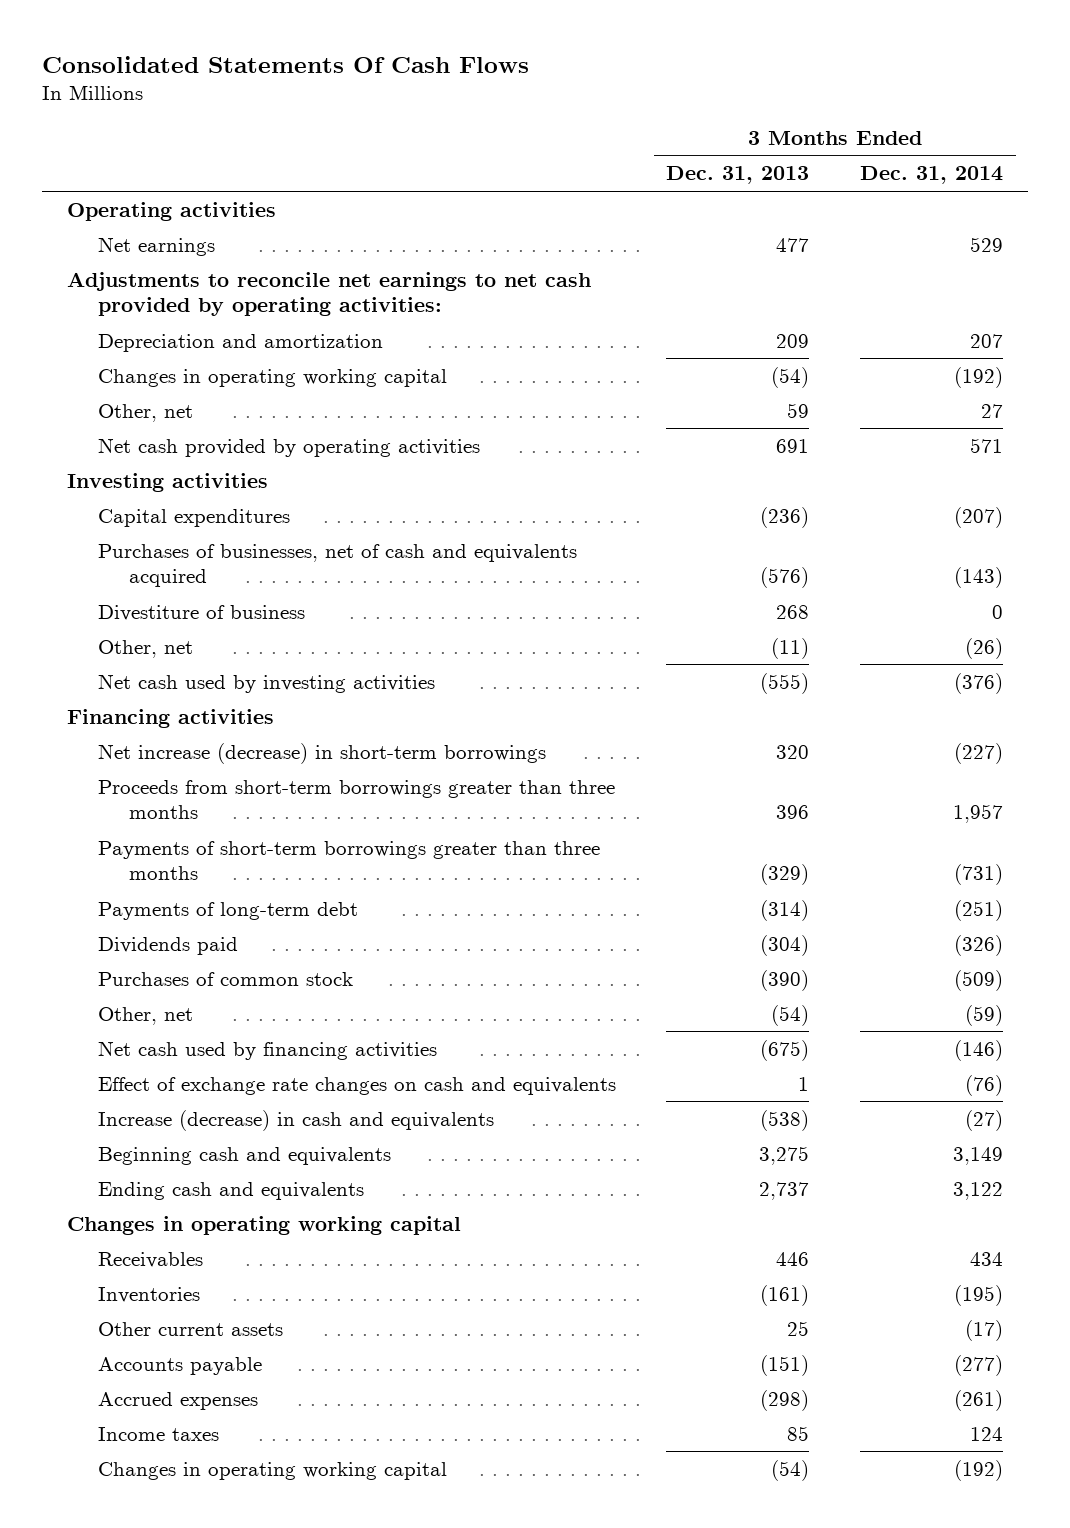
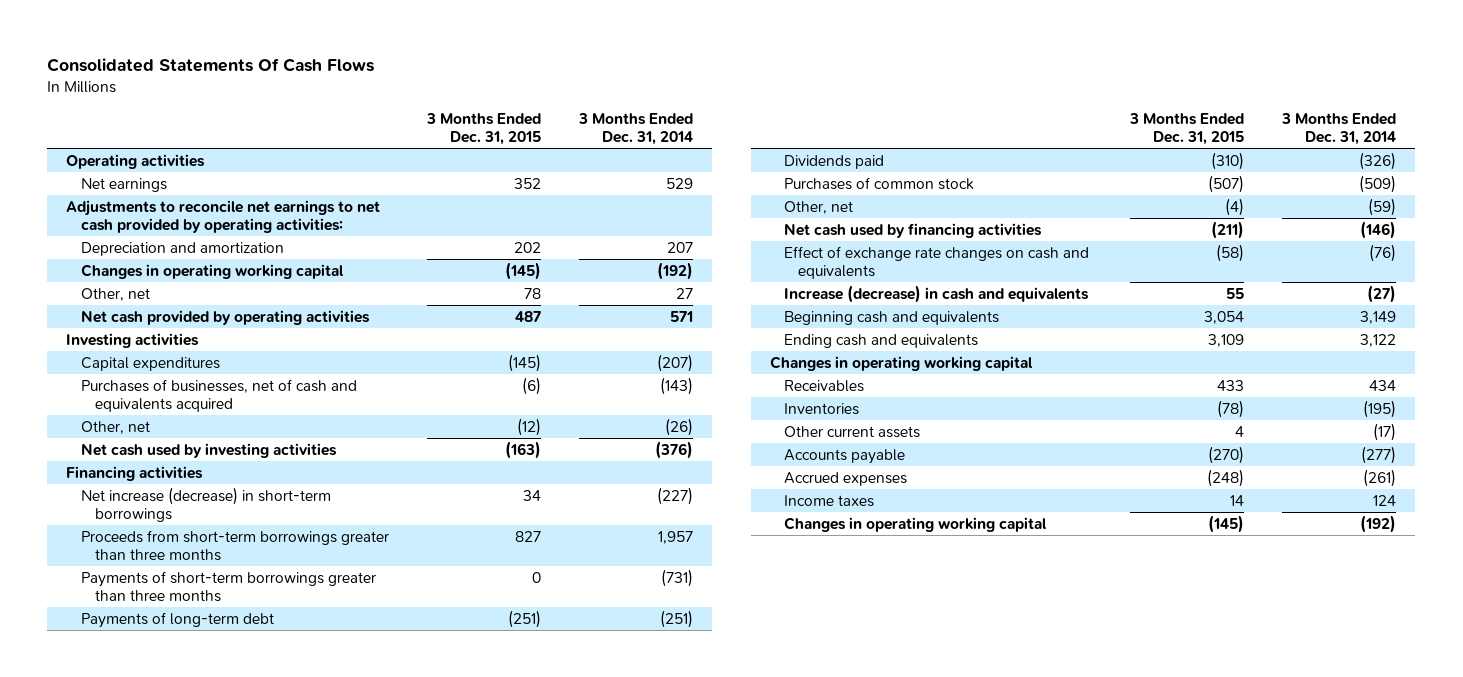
- | 3 Months Ended Dec. 31, 2013 | 3 Months Ended Dec. 31, 2014
+ | 3 Months Ended Dec. 31, 2015 | 3 Months Ended Dec. 31, 2014
- Divestiture of business | 268 | 0

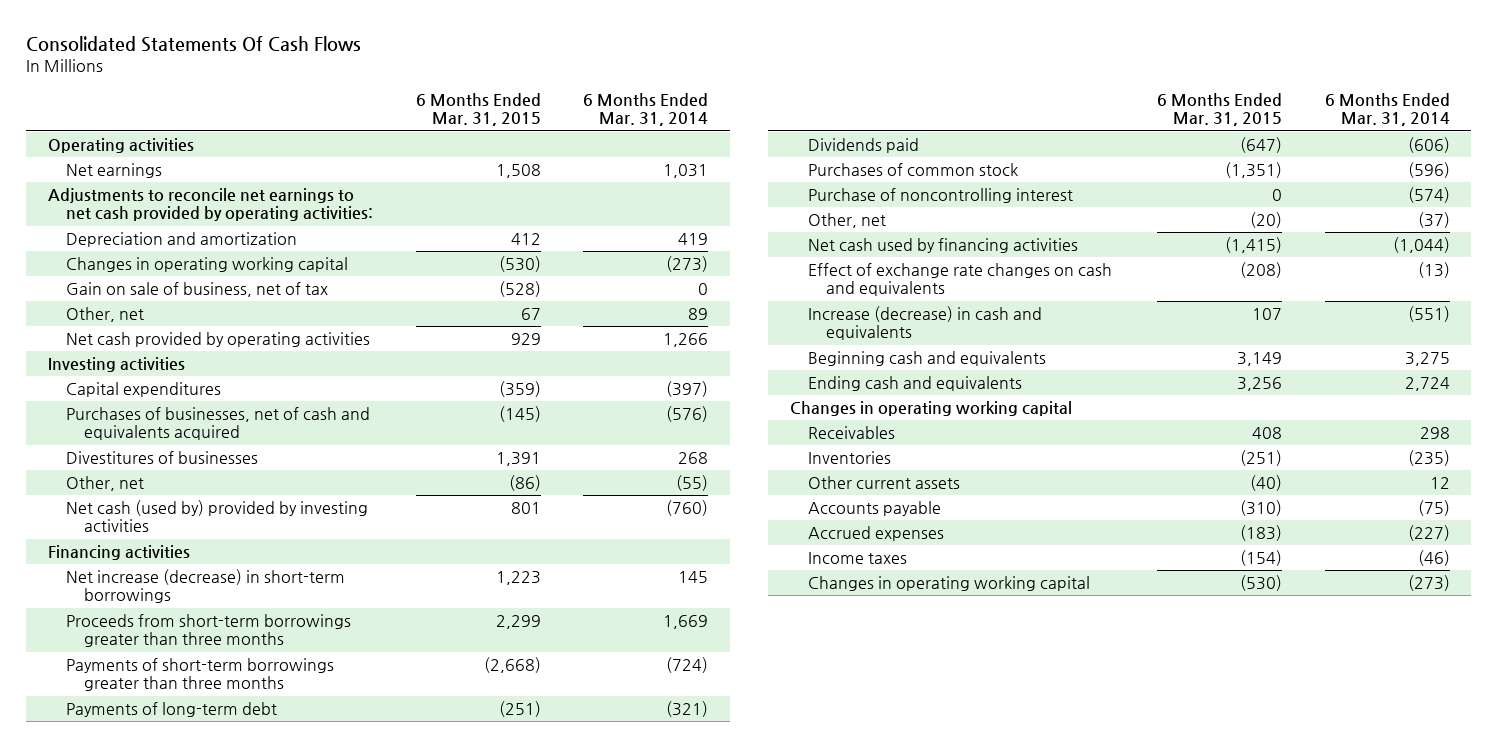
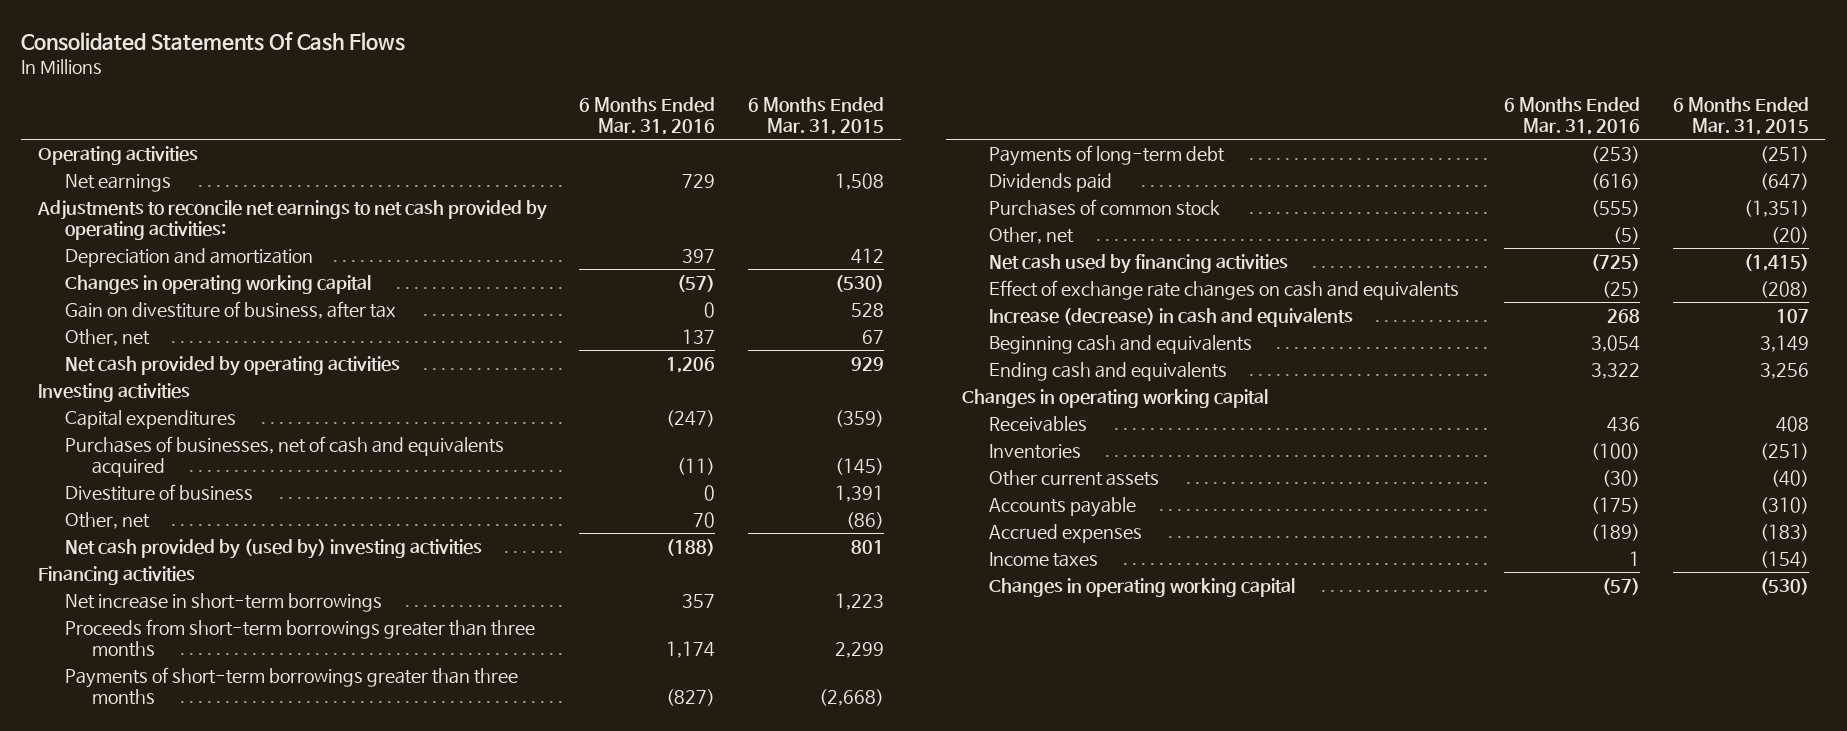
- | 6 Months Ended Mar. 31, 2015 | 6 Months Ended Mar. 31, 2014
+ | 6 Months Ended Mar. 31, 2016 | 6 Months Ended Mar. 31, 2015
- Gain on sale of business, net of tax | (528) | 0
+ Gain on divestiture of business, after tax | 0 | 528
- Divestitures of businesses | 1,391 | 268
+ Divestiture of business | 0 | 1,391
- Net cash (used by) provided by investing activities | 801 | (760)
+ Net cash provided by (used by) investing activities | (188) | 801
- Net increase (decrease) in short-term borrowings | 1,223 | 145
+ Net increase in short-term borrowings | 357 | 1,223
- Purchase of noncontrolling interest | 0 | (574)

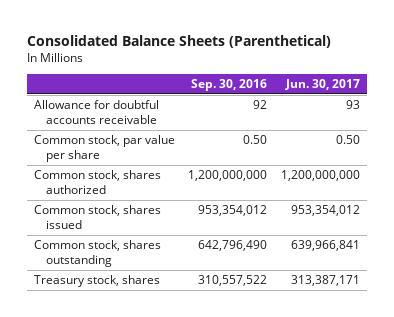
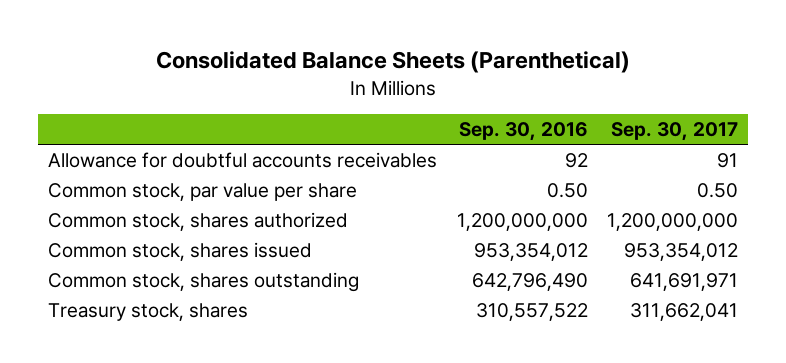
- | Sep. 30, 2016 | Jun. 30, 2017
+ | Sep. 30, 2016 | Sep. 30, 2017
- Allowance for doubtful accounts receivable | 92 | 93
+ Allowance for doubtful accounts receivables | 92 | 91

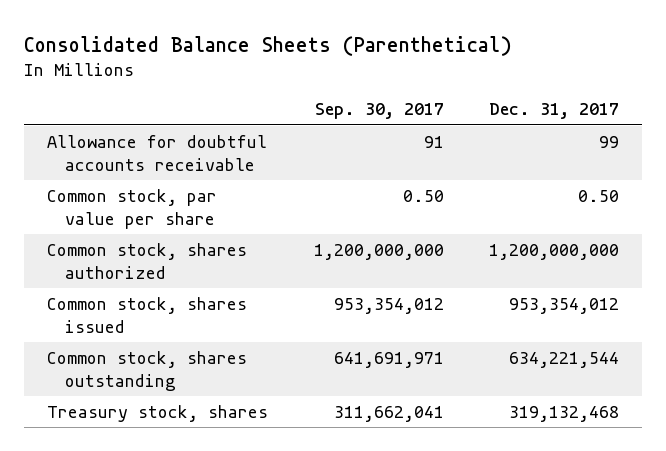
- | Sep. 30, 2016 | Sep. 30, 2017
+ | Sep. 30, 2017 | Dec. 31, 2017
- Allowance for doubtful accounts receivables | 92 | 91
+ Allowance for doubtful accounts receivable | 91 | 99

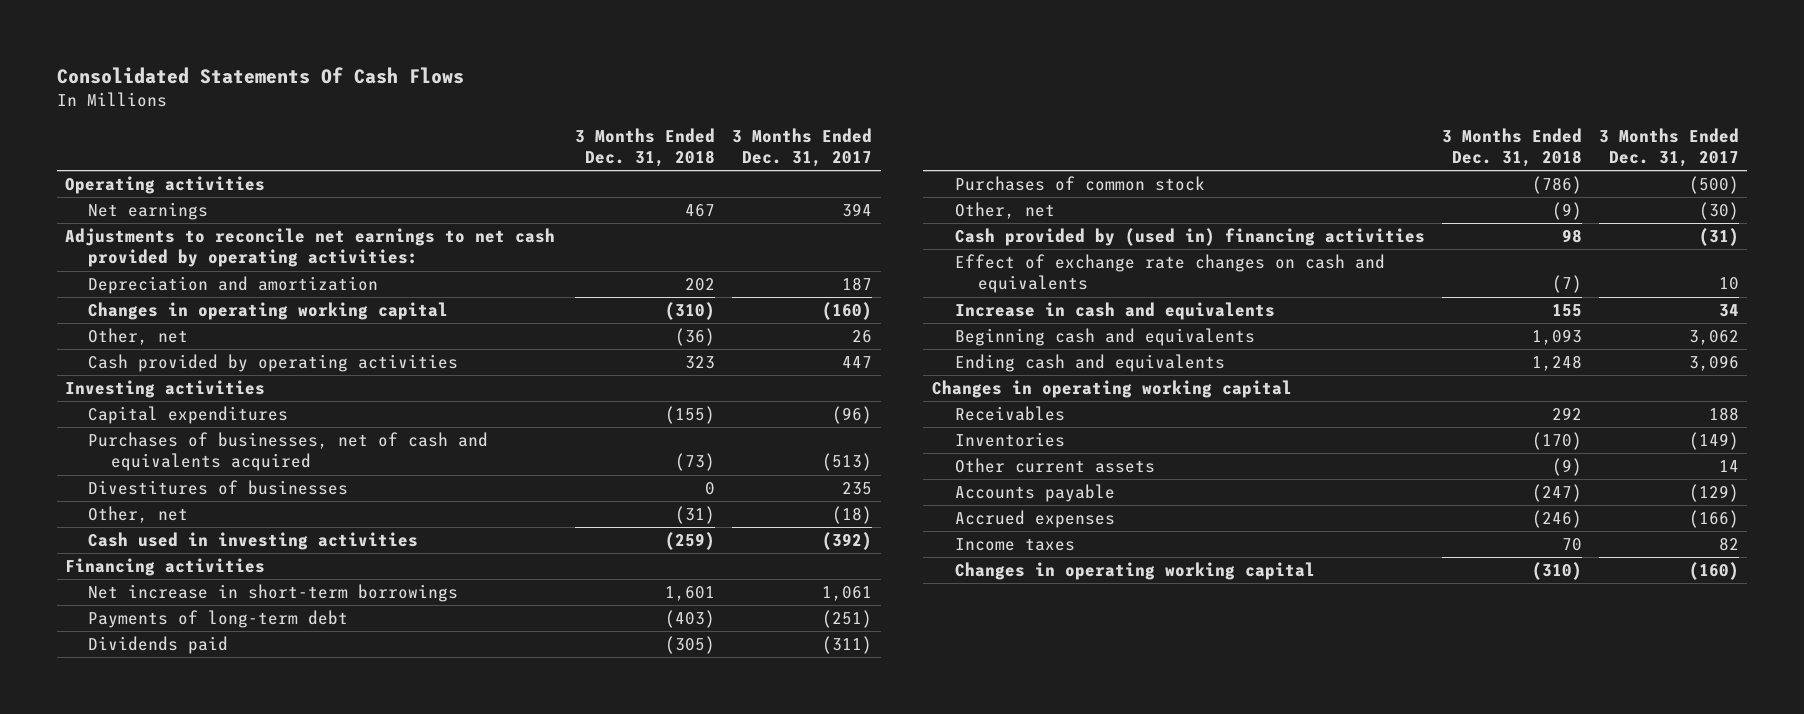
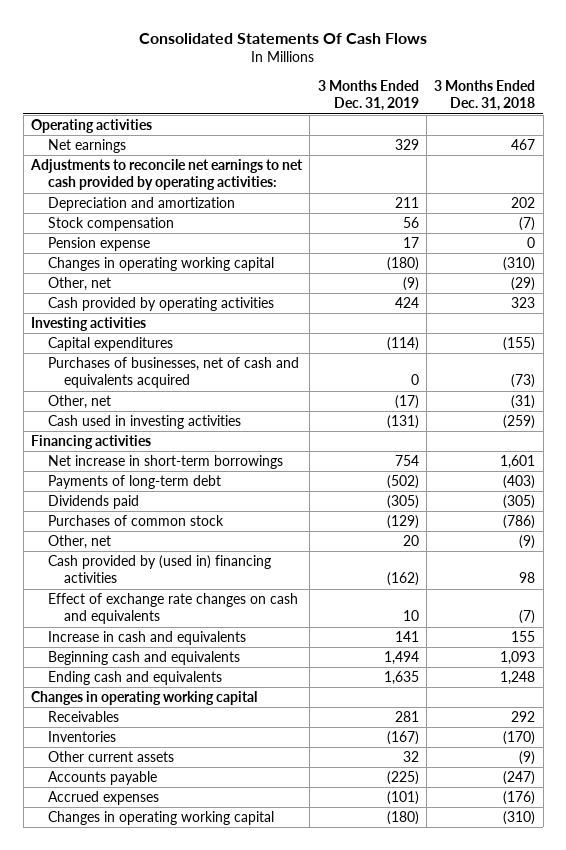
- | 3 Months Ended Dec. 31, 2018 | 3 Months Ended Dec. 31, 2017
+ | 3 Months Ended Dec. 31, 2019 | 3 Months Ended Dec. 31, 2018
+ Stock compensation | 56 | (7)
+ Pension expense | 17 | 0
- Other, net | (36) | 26
+ Other, net | (9) | (29)
- Divestitures of businesses | 0 | 235
- Accrued expenses | (246) | (166)
- Income taxes | 70 | 82
+ Accrued expenses | (101) | (176)

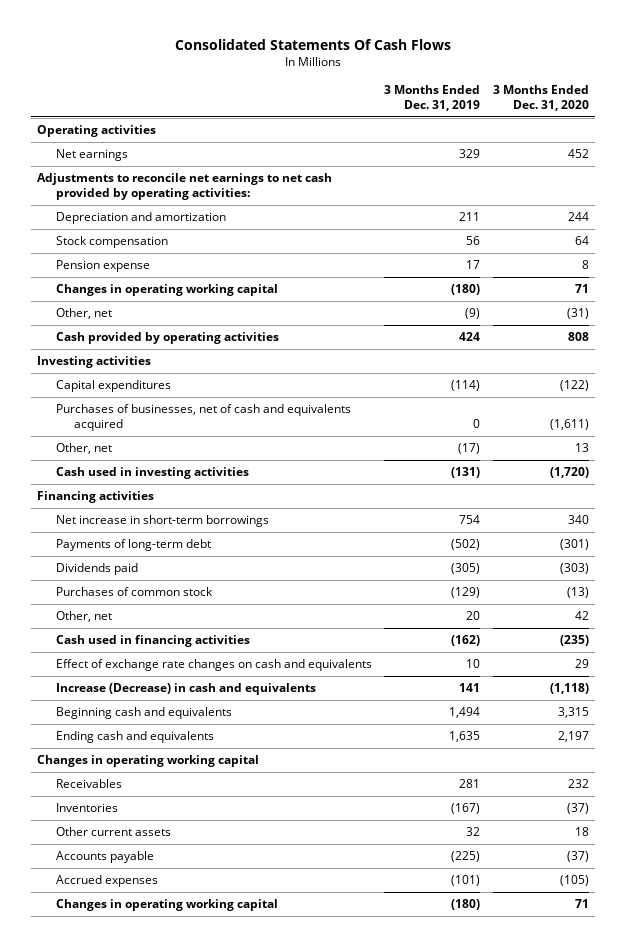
- | 3 Months Ended Dec. 31, 2019 | 3 Months Ended Dec. 31, 2018
+ | 3 Months Ended Dec. 31, 2019 | 3 Months Ended Dec. 31, 2020
- Cash provided by (used in) financing activities | (162) | 98
+ Cash used in financing activities | (162) | (235)
- Increase in cash and equivalents | 141 | 155
+ Increase (Decrease) in cash and equivalents | 141 | (1,118)

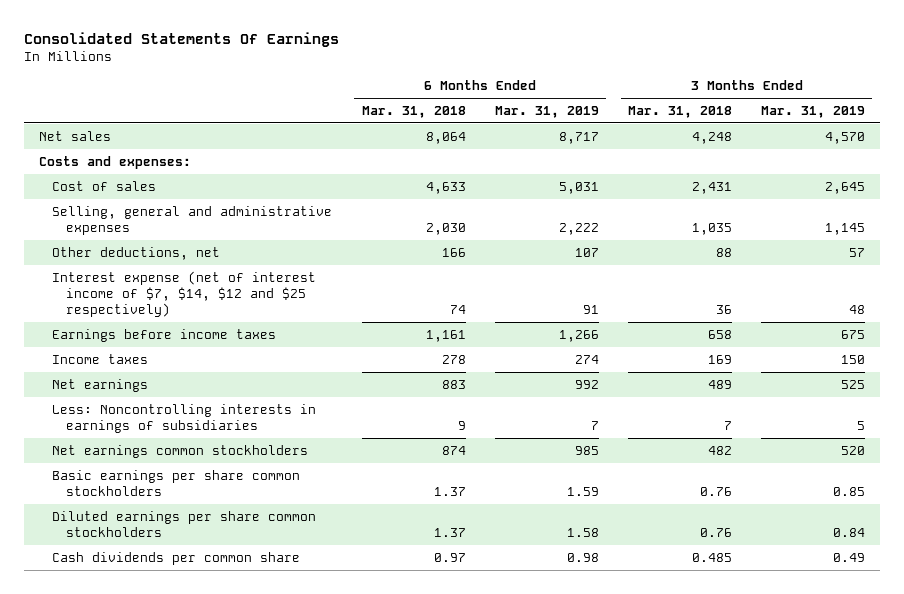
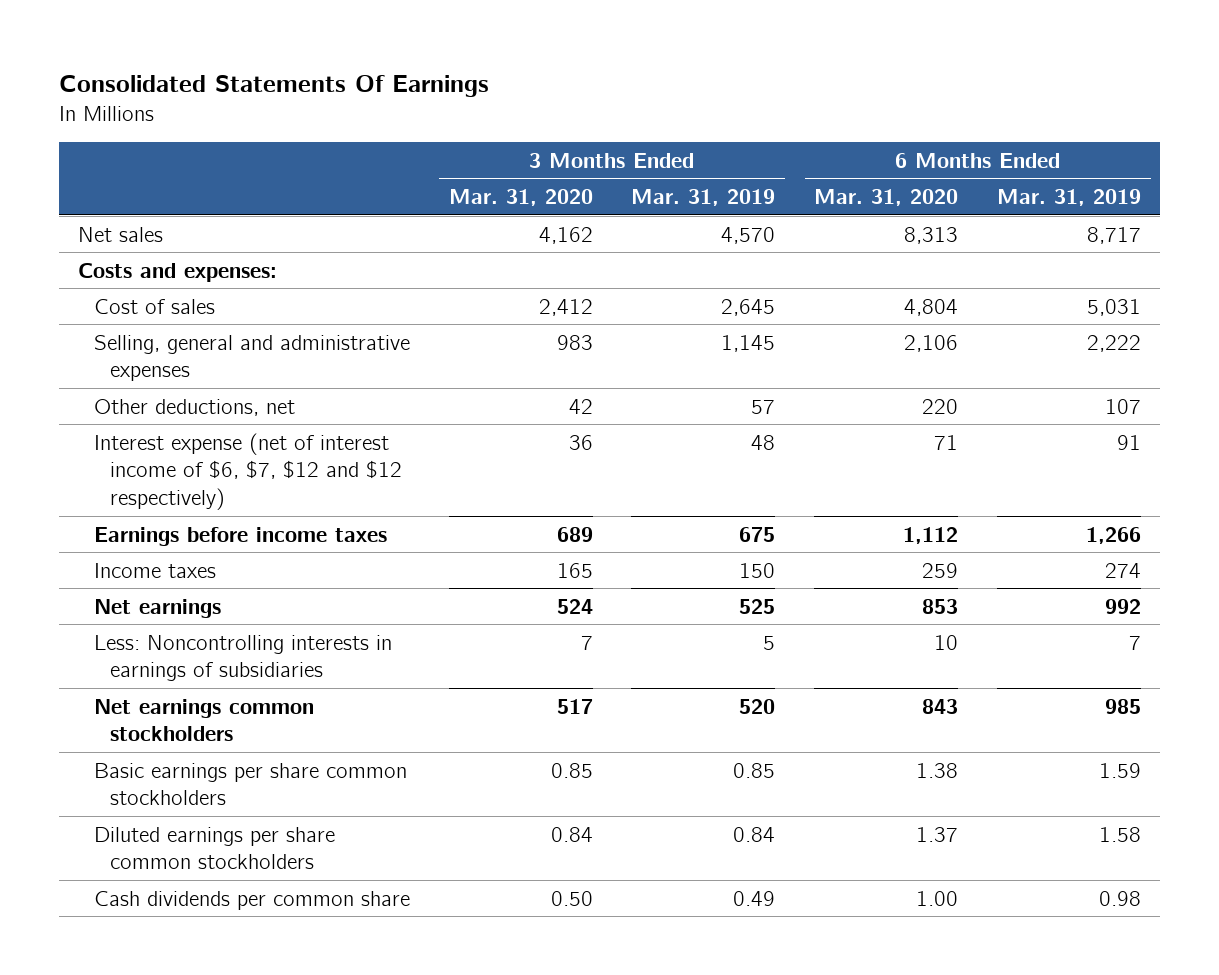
- | 6 Months Ended Mar. 31, 2018 | 6 Months Ended Mar. 31, 2019 | 3 Months Ended Mar. 31, 2018 | 3 Months Ended Mar. 31, 2019
+ | 3 Months Ended Mar. 31, 2020 | 3 Months Ended Mar. 31, 2019 | 6 Months Ended Mar. 31, 2020 | 6 Months Ended Mar. 31, 2019
- Interest expense (net of interest income of $7, $14, $12 and $25 respectively) | 74 | 91 | 36 | 48
+ Interest expense (net of interest income of $6, $7, $12 and $12 respectively) | 36 | 48 | 71 | 91

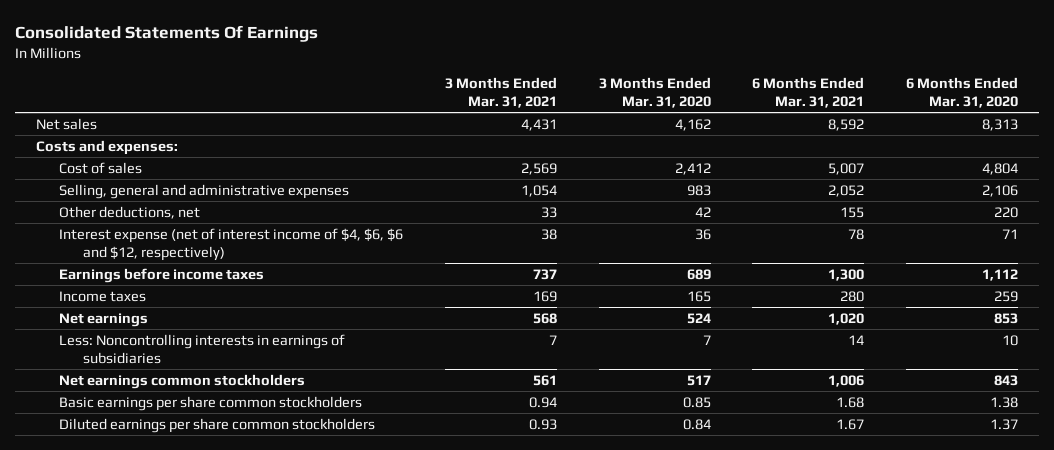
- | 3 Months Ended Mar. 31, 2020 | 3 Months Ended Mar. 31, 2019 | 6 Months Ended Mar. 31, 2020 | 6 Months Ended Mar. 31, 2019
+ | 3 Months Ended Mar. 31, 2021 | 3 Months Ended Mar. 31, 2020 | 6 Months Ended Mar. 31, 2021 | 6 Months Ended Mar. 31, 2020
- Interest expense (net of interest income of $6, $7, $12 and $12 respectively) | 36 | 48 | 71 | 91
+ Interest expense (net of interest income of $4, $6, $6 and $12, respectively) | 38 | 36 | 78 | 71
- Cash dividends per common share | 0.50 | 0.49 | 1.00 | 0.98

